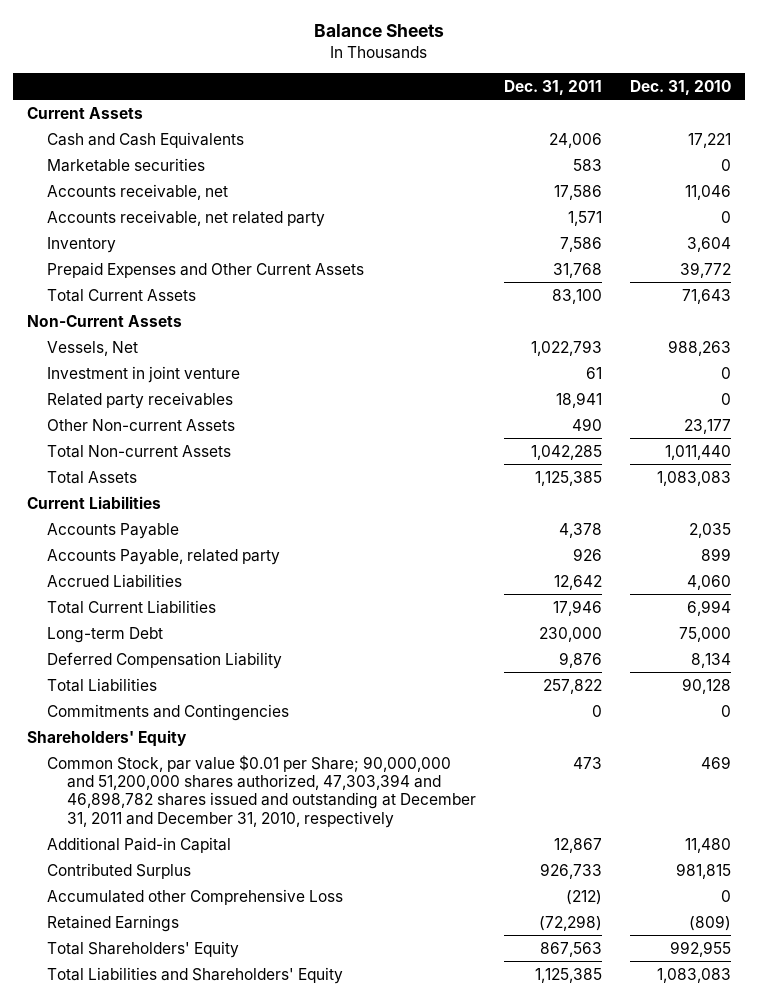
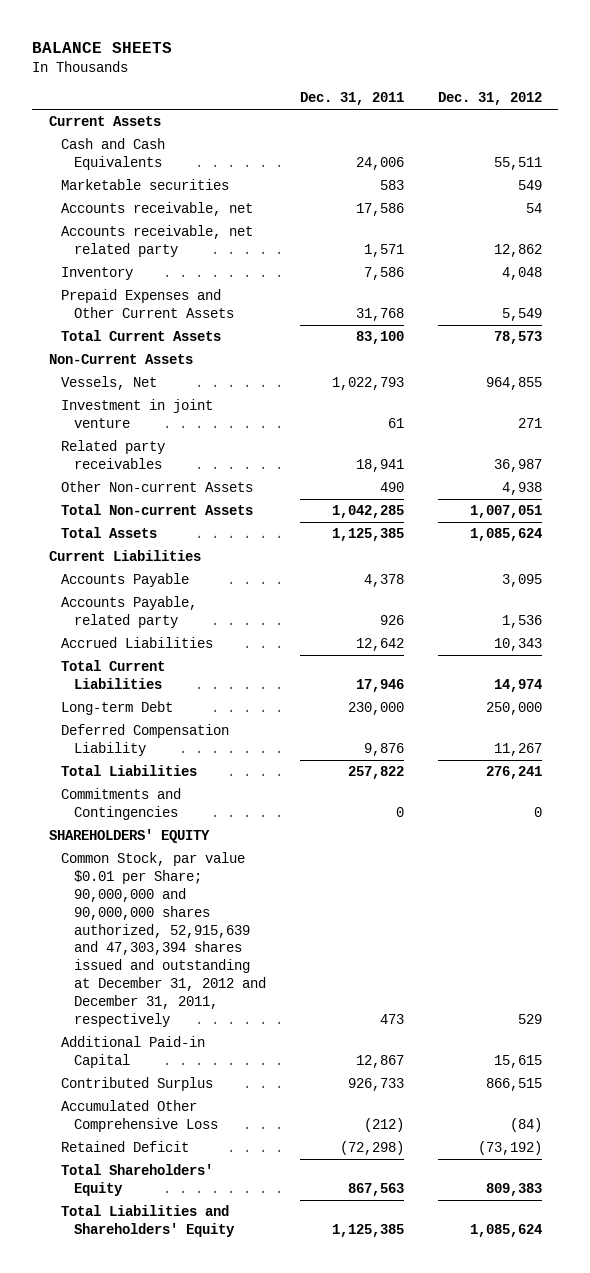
- Balance Sheets
+ BALANCE SHEETS
- | Dec. 31, 2011 | Dec. 31, 2010
+ | Dec. 31, 2011 | Dec. 31, 2012
- Shareholders' Equity
- Common Stock, par value $0.01 per Share; 90,000,000 and 51,200,000 shares authorized, 47,303,394 and 46,898,782 shares issued and outstanding at December 31, 2011 and December 31, 2010, respectively | 473 | 469
+ SHAREHOLDERS' EQUITY
+ Common Stock, par value $0.01 per Share; 90,000,000 and 90,000,000 shares authorized, 52,915,639 and 47,303,394 shares issued and outstanding at December 31, 2012 and December 31, 2011, respectively | 473 | 529
- Accumulated other Comprehensive Loss | (212) | 0
- Retained Earnings | (72,298) | (809)
+ Accumulated Other Comprehensive Loss | (212) | (84)
+ Retained Deficit | (72,298) | (73,192)

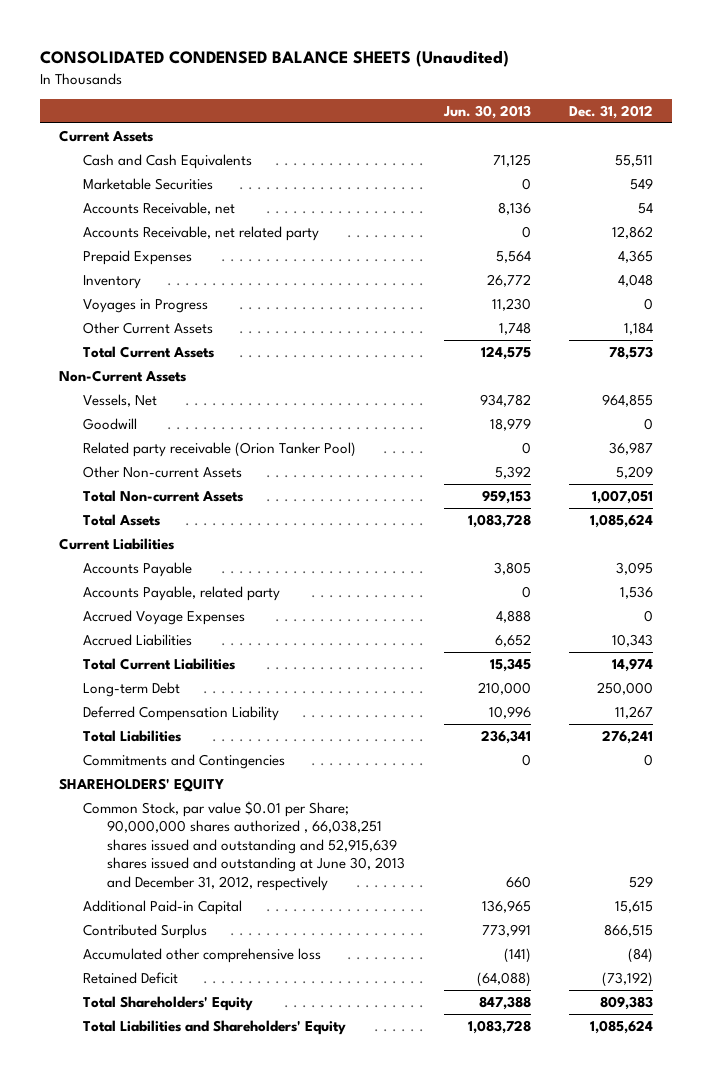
- BALANCE SHEETS
+ CONSOLIDATED CONDENSED BALANCE SHEETS (Unaudited)
- | Dec. 31, 2011 | Dec. 31, 2012
+ | Jun. 30, 2013 | Dec. 31, 2012
- Marketable securities | 583 | 549
- Accounts receivable, net | 17,586 | 54
- Accounts receivable, net related party | 1,571 | 12,862
+ Marketable Securities | 0 | 549
+ Accounts Receivable, net | 8,136 | 54
+ Accounts Receivable, net related party | 0 | 12,862
+ Prepaid Expenses | 5,564 | 4,365
- Prepaid Expenses and Other Current Assets | 31,768 | 5,549
+ Voyages in Progress | 11,230 | 0
+ Other Current Assets | 1,748 | 1,184
- Investment in joint venture | 61 | 271
- Related party receivables | 18,941 | 36,987
- Other Non-current Assets | 490 | 4,938
+ Goodwill | 18,979 | 0
+ Related party receivable (Orion Tanker Pool) | 0 | 36,987
+ Other Non-current Assets | 5,392 | 5,209
+ Accrued Voyage Expenses | 4,888 | 0
- Common Stock, par value $0.01 per Share; 90,000,000 and 90,000,000 shares authorized, 52,915,639 and 47,303,394 shares issued and outstanding at December 31, 2012 and December 31, 2011, respectively | 473 | 529
+ Common Stock, par value $0.01 per Share; 90,000,000 shares authorized , 66,038,251 shares issued and outstanding and 52,915,639 shares issued and outstanding at June 30, 2013 and December 31, 2012, respectively | 660 | 529
- Accumulated Other Comprehensive Loss | (212) | (84)
+ Accumulated other comprehensive loss | (141) | (84)

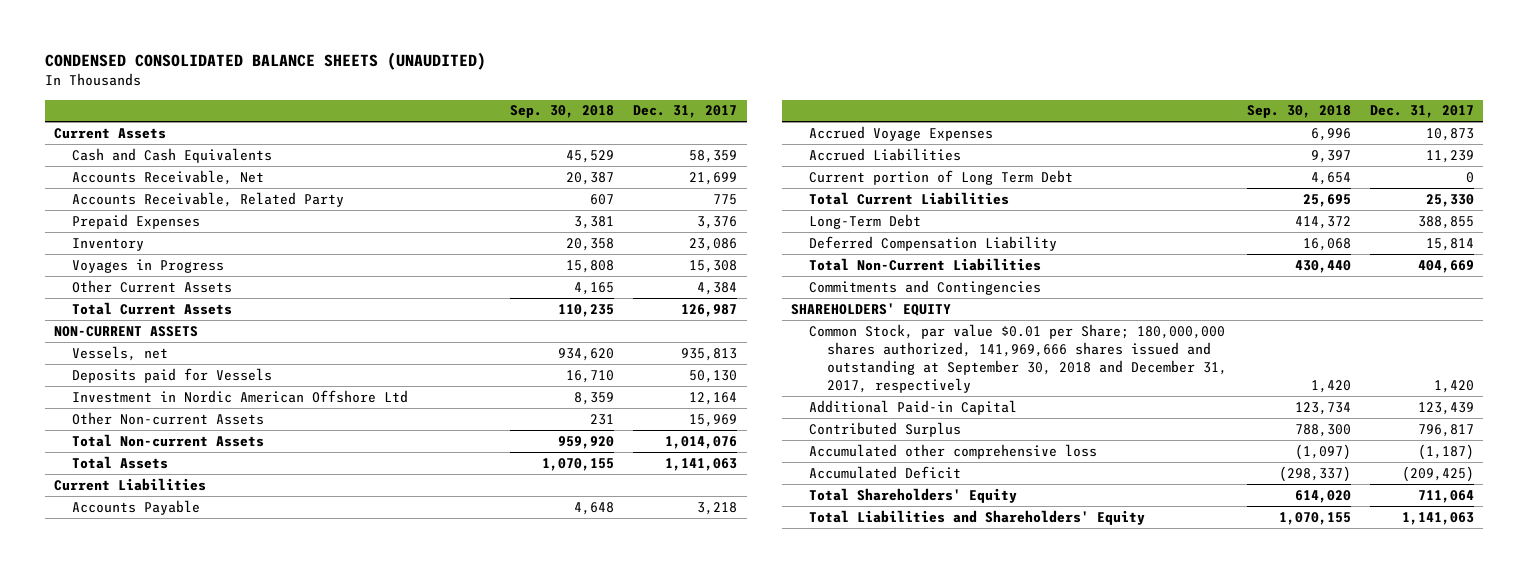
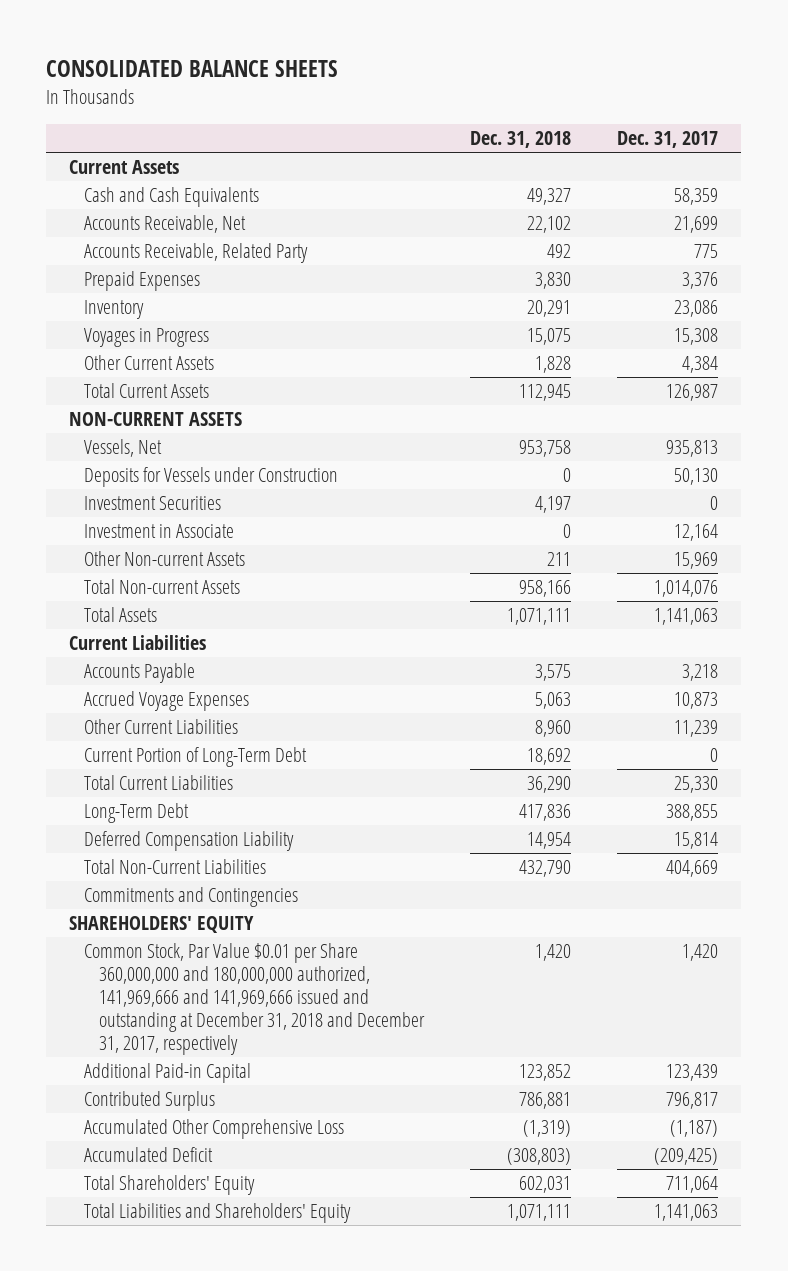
- CONDENSED CONSOLIDATED BALANCE SHEETS (UNAUDITED)
+ CONSOLIDATED BALANCE SHEETS
- | Sep. 30, 2018 | Dec. 31, 2017
+ | Dec. 31, 2018 | Dec. 31, 2017
- Vessels, net | 934,620 | 935,813
- Deposits paid for Vessels | 16,710 | 50,130
- Investment in Nordic American Offshore Ltd | 8,359 | 12,164
+ Vessels, Net | 953,758 | 935,813
+ Deposits for Vessels under Construction | 0 | 50,130
+ Investment Securities | 4,197 | 0
+ Investment in Associate | 0 | 12,164
- Accrued Liabilities | 9,397 | 11,239
- Current portion of Long Term Debt | 4,654 | 0
+ Other Current Liabilities | 8,960 | 11,239
+ Current Portion of Long-Term Debt | 18,692 | 0
- Common Stock, par value $0.01 per Share; 180,000,000 shares authorized, 141,969,666 shares issued and outstanding at September 30, 2018 and December 31, 2017, respectively | 1,420 | 1,420
+ Common Stock, Par Value $0.01 per Share 360,000,000 and 180,000,000 authorized, 141,969,666 and 141,969,666 issued and outstanding at December 31, 2018 and December 31, 2017, respectively | 1,420 | 1,420
- Accumulated other comprehensive loss | (1,097) | (1,187)
+ Accumulated Other Comprehensive Loss | (1,319) | (1,187)

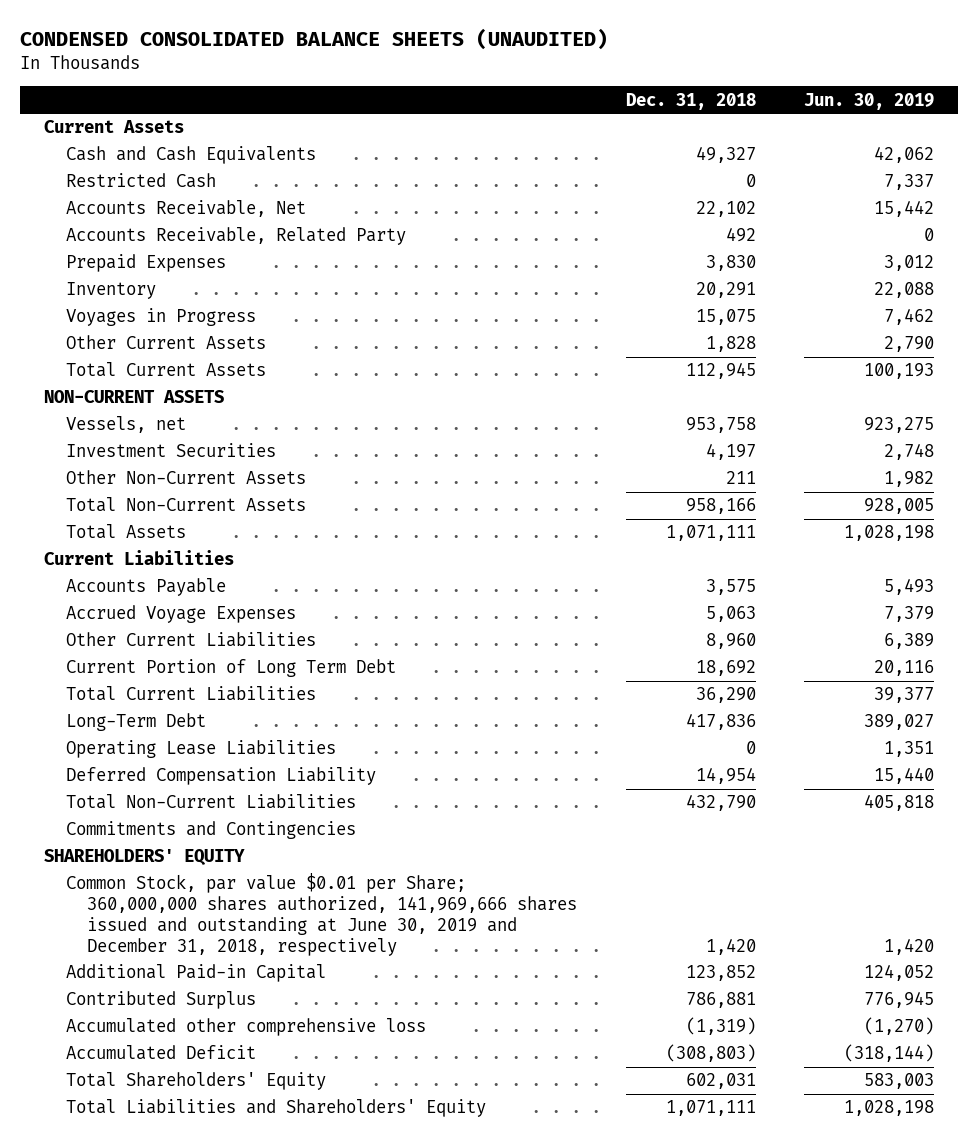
- CONSOLIDATED BALANCE SHEETS
+ CONDENSED CONSOLIDATED BALANCE SHEETS (UNAUDITED)
- | Dec. 31, 2018 | Dec. 31, 2017
+ | Dec. 31, 2018 | Jun. 30, 2019
+ Restricted Cash | 0 | 7,337
- Vessels, Net | 953,758 | 935,813
- Deposits for Vessels under Construction | 0 | 50,130
+ Vessels, net | 953,758 | 923,275
- Investment in Associate | 0 | 12,164
- Other Non-current Assets | 211 | 15,969
- Total Non-current Assets | 958,166 | 1,014,076
+ Other Non-Current Assets | 211 | 1,982
+ Total Non-Current Assets | 958,166 | 928,005
- Current Portion of Long-Term Debt | 18,692 | 0
+ Current Portion of Long Term Debt | 18,692 | 20,116
+ Operating Lease Liabilities | 0 | 1,351
- Common Stock, Par Value $0.01 per Share 360,000,000 and 180,000,000 authorized, 141,969,666 and 141,969,666 issued and outstanding at December 31, 2018 and December 31, 2017, respectively | 1,420 | 1,420
+ Common Stock, par value $0.01 per Share; 360,000,000 shares authorized, 141,969,666 shares issued and outstanding at June 30, 2019 and December 31, 2018, respectively | 1,420 | 1,420
- Accumulated Other Comprehensive Loss | (1,319) | (1,187)
+ Accumulated other comprehensive loss | (1,319) | (1,270)

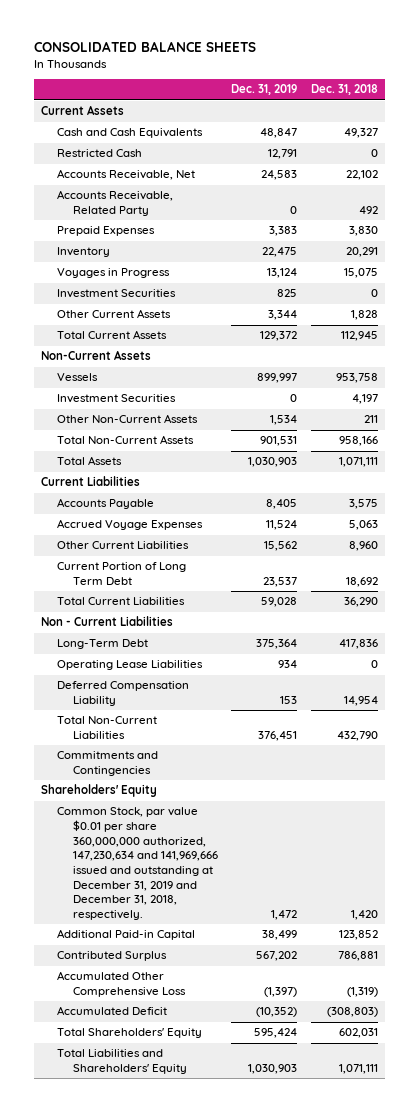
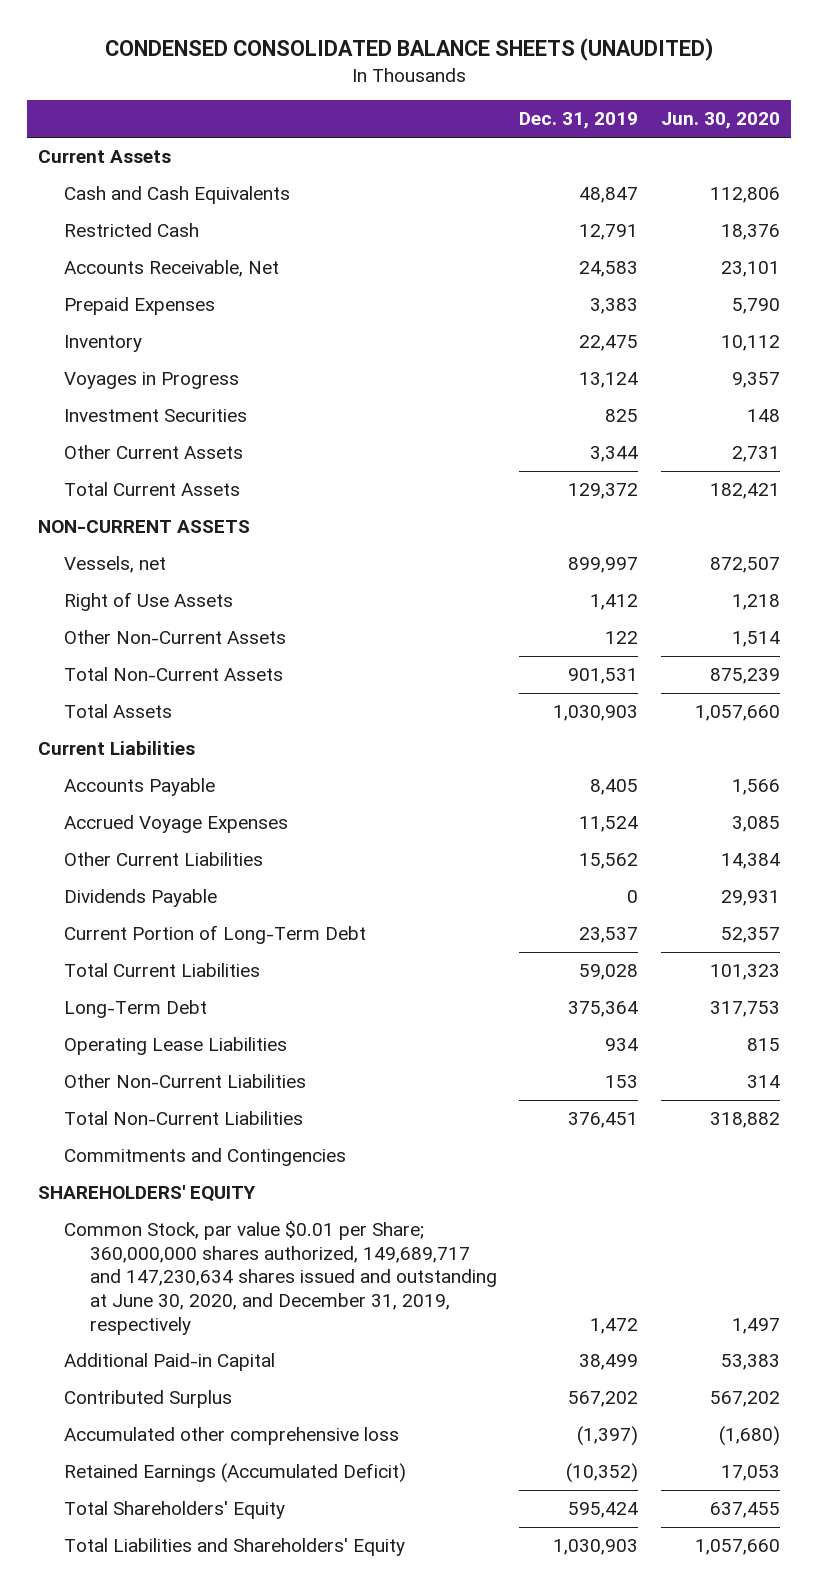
- CONSOLIDATED BALANCE SHEETS
+ CONDENSED CONSOLIDATED BALANCE SHEETS (UNAUDITED)
- | Dec. 31, 2019 | Dec. 31, 2018
+ | Dec. 31, 2019 | Jun. 30, 2020
- Accounts Receivable, Related Party | 0 | 492
- Non-Current Assets
- Vessels | 899,997 | 953,758
- Investment Securities | 0 | 4,197
- Other Non-Current Assets | 1,534 | 211
+ NON-CURRENT ASSETS
+ Vessels, net | 899,997 | 872,507
+ Right of Use Assets | 1,412 | 1,218
+ Other Non-Current Assets | 122 | 1,514
- Current Portion of Long Term Debt | 23,537 | 18,692
+ Dividends Payable | 0 | 29,931
+ Current Portion of Long-Term Debt | 23,537 | 52,357
- Non - Current Liabilities
- Deferred Compensation Liability | 153 | 14,954
+ Other Non-Current Liabilities | 153 | 314
- Shareholders' Equity
- Common Stock, par value $0.01 per share 360,000,000 authorized, 147,230,634 and 141,969,666 issued and outstanding at December 31, 2019 and December 31, 2018, respectively. | 1,472 | 1,420
+ SHAREHOLDERS' EQUITY
+ Common Stock, par value $0.01 per Share; 360,000,000 shares authorized, 149,689,717 and 147,230,634 shares issued and outstanding at June 30, 2020, and December 31, 2019, respectively | 1,472 | 1,497
- Accumulated Other Comprehensive Loss | (1,397) | (1,319)
- Accumulated Deficit | (10,352) | (308,803)
+ Accumulated other comprehensive loss | (1,397) | (1,680)
+ Retained Earnings (Accumulated Deficit) | (10,352) | 17,053

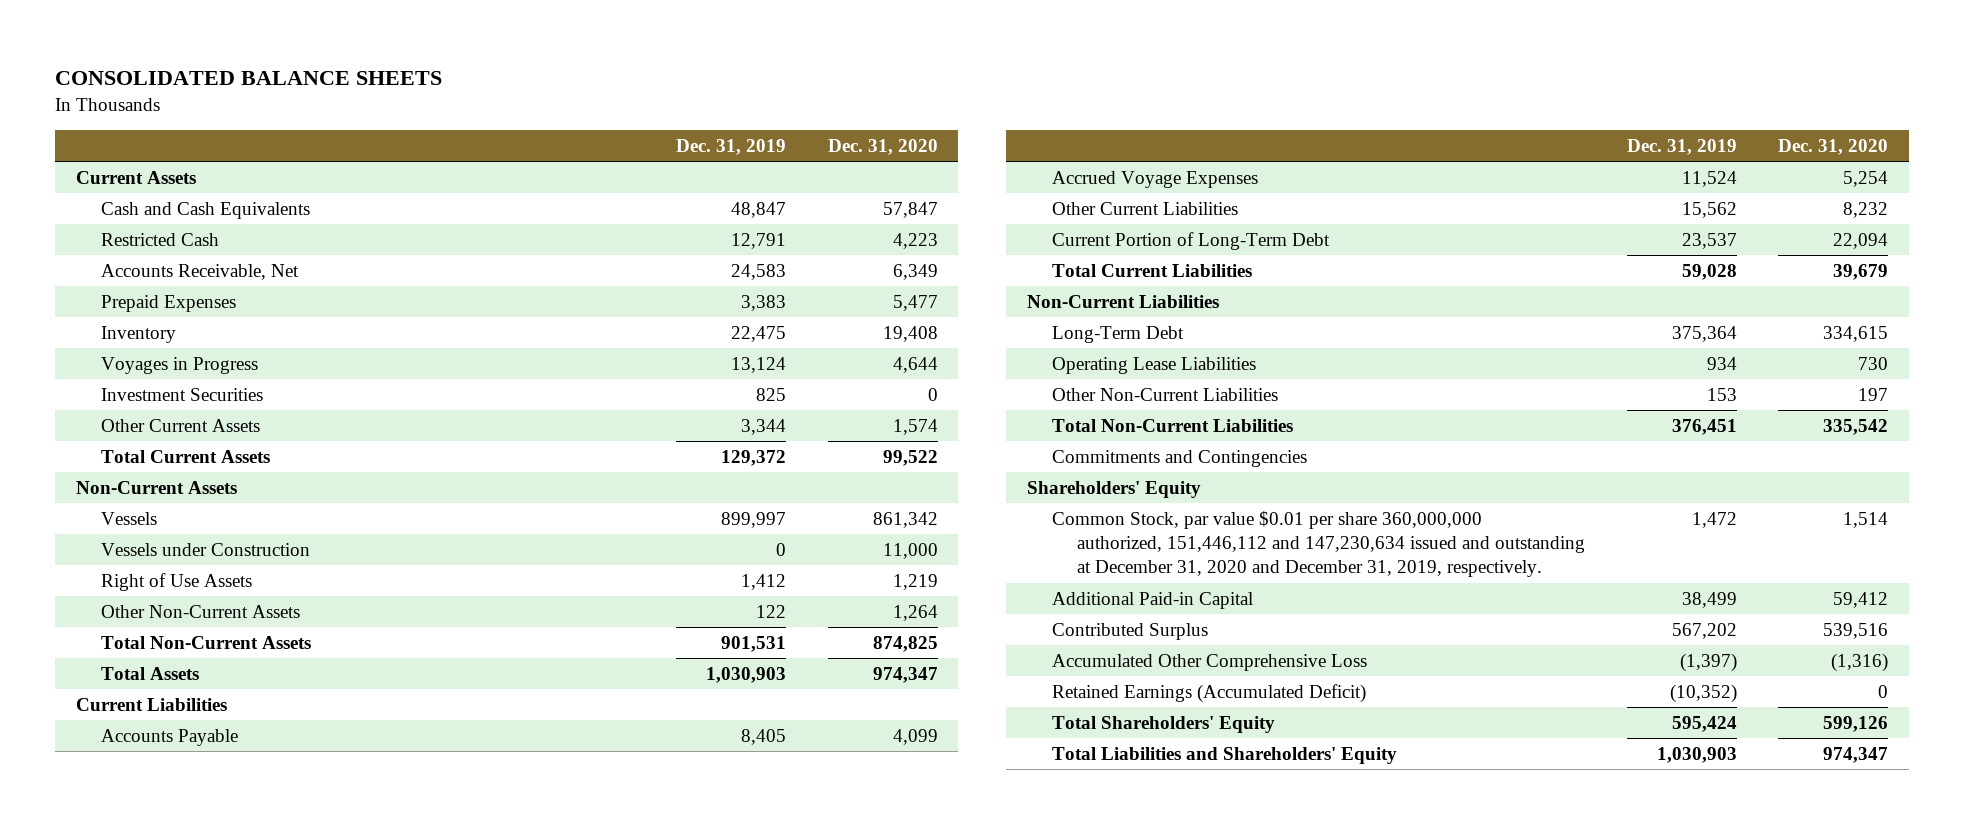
- CONDENSED CONSOLIDATED BALANCE SHEETS (UNAUDITED)
+ CONSOLIDATED BALANCE SHEETS
- | Dec. 31, 2019 | Jun. 30, 2020
+ | Dec. 31, 2019 | Dec. 31, 2020
- NON-CURRENT ASSETS
- Vessels, net | 899,997 | 872,507
+ Non-Current Assets
+ Vessels | 899,997 | 861,342
+ Vessels under Construction | 0 | 11,000
- Dividends Payable | 0 | 29,931
+ Non-Current Liabilities
- SHAREHOLDERS' EQUITY
- Common Stock, par value $0.01 per Share; 360,000,000 shares authorized, 149,689,717 and 147,230,634 shares issued and outstanding at June 30, 2020, and December 31, 2019, respectively | 1,472 | 1,497
+ Shareholders' Equity
+ Common Stock, par value $0.01 per share 360,000,000 authorized, 151,446,112 and 147,230,634 issued and outstanding at December 31, 2020 and December 31, 2019, respectively. | 1,472 | 1,514
- Accumulated other comprehensive loss | (1,397) | (1,680)
+ Accumulated Other Comprehensive Loss | (1,397) | (1,316)

